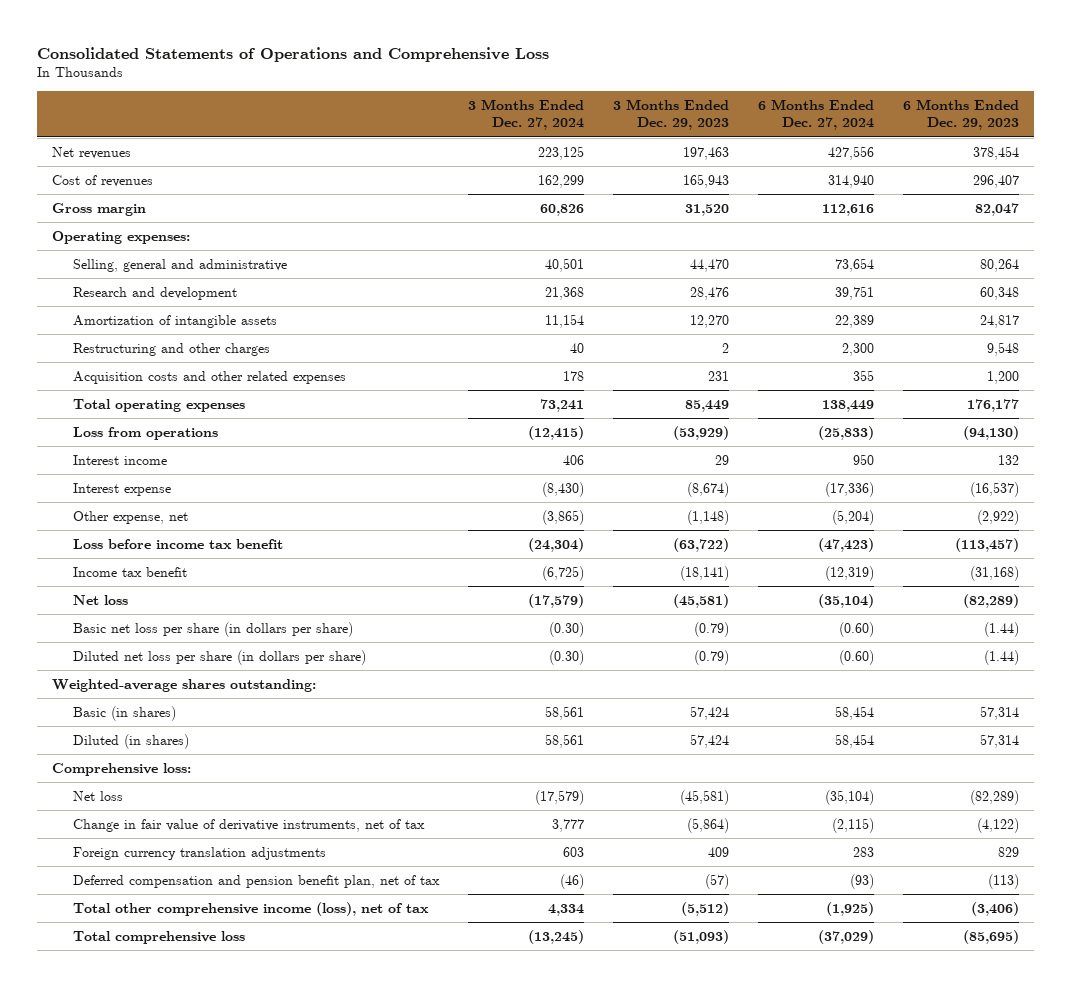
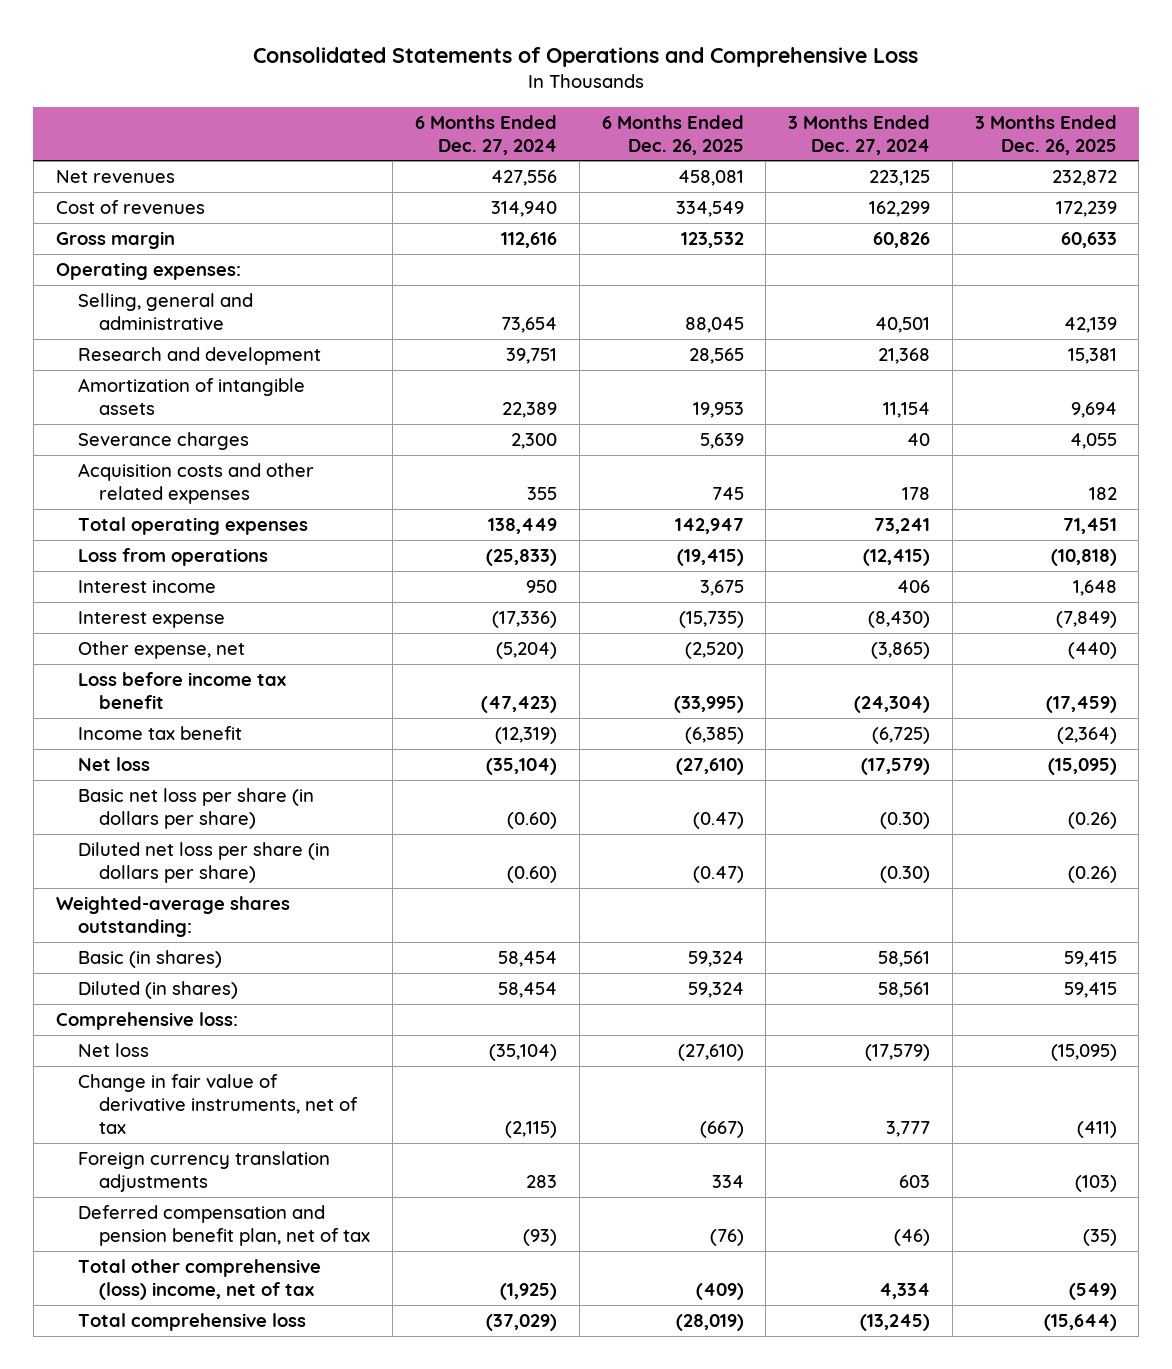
- | 3 Months Ended Dec. 27, 2024 | 3 Months Ended Dec. 29, 2023 | 6 Months Ended Dec. 27, 2024 | 6 Months Ended Dec. 29, 2023
+ | 6 Months Ended Dec. 27, 2024 | 6 Months Ended Dec. 26, 2025 | 3 Months Ended Dec. 27, 2024 | 3 Months Ended Dec. 26, 2025
- Restructuring and other charges | 40 | 2 | 2,300 | 9,548
+ Severance charges | 2,300 | 5,639 | 40 | 4,055
- Total other comprehensive income (loss), net of tax | 4,334 | (5,512) | (1,925) | (3,406)
+ Total other comprehensive (loss) income, net of tax | (1,925) | (409) | 4,334 | (549)

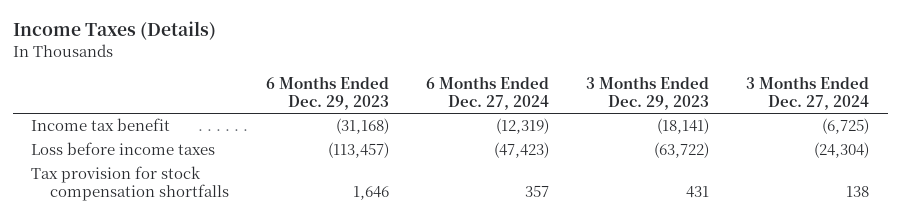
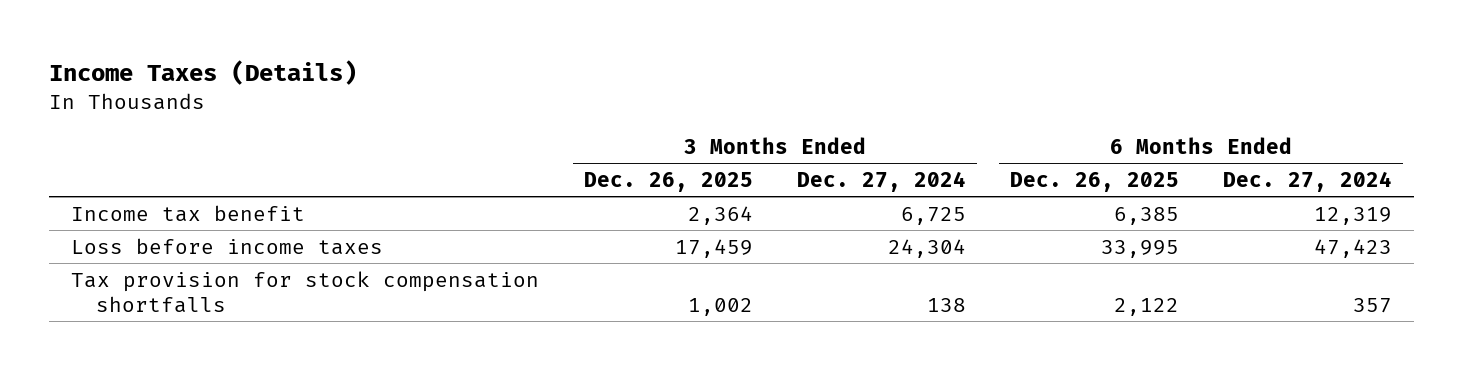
- | 6 Months Ended Dec. 29, 2023 | 6 Months Ended Dec. 27, 2024 | 3 Months Ended Dec. 29, 2023 | 3 Months Ended Dec. 27, 2024
+ | 3 Months Ended Dec. 26, 2025 | 3 Months Ended Dec. 27, 2024 | 6 Months Ended Dec. 26, 2025 | 6 Months Ended Dec. 27, 2024
- Income tax benefit | (31,168) | (12,319) | (18,141) | (6,725)
- Loss before income taxes | (113,457) | (47,423) | (63,722) | (24,304)
+ Income tax benefit | 2,364 | 6,725 | 6,385 | 12,319
+ Loss before income taxes | 17,459 | 24,304 | 33,995 | 47,423

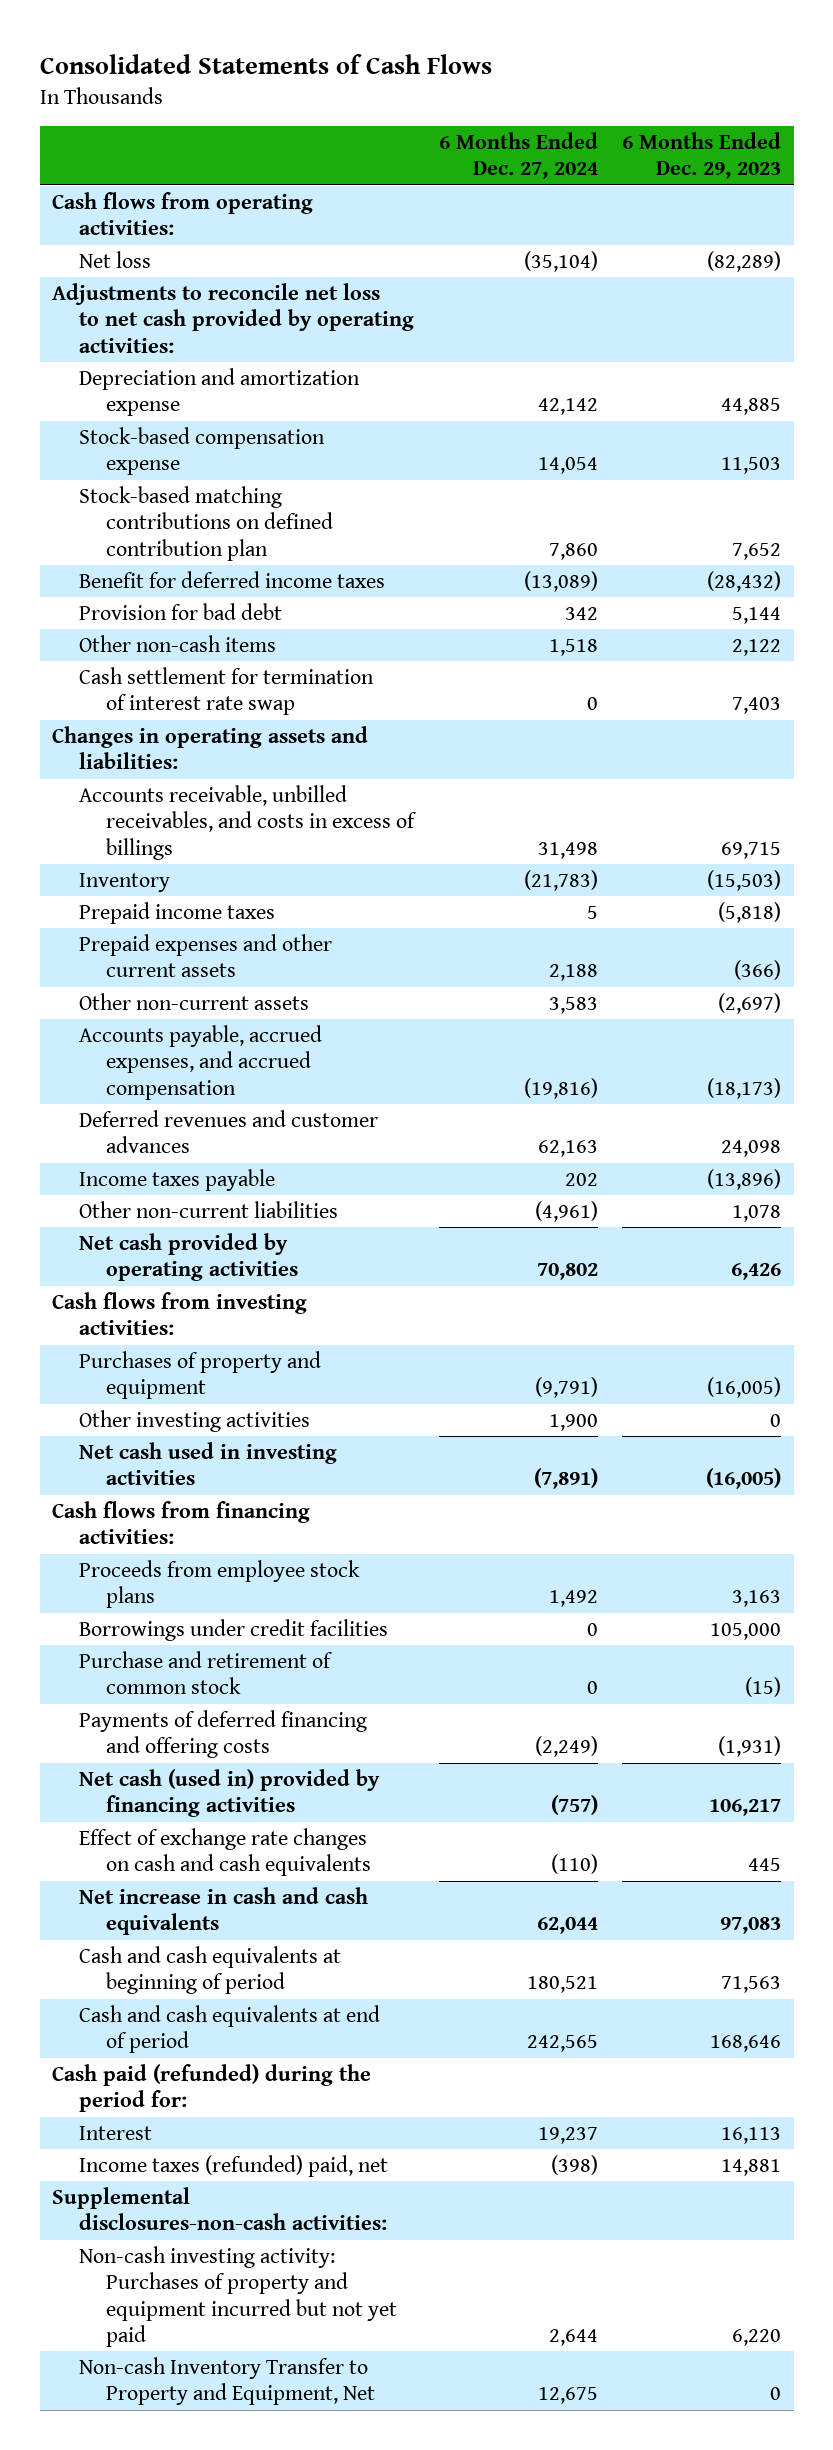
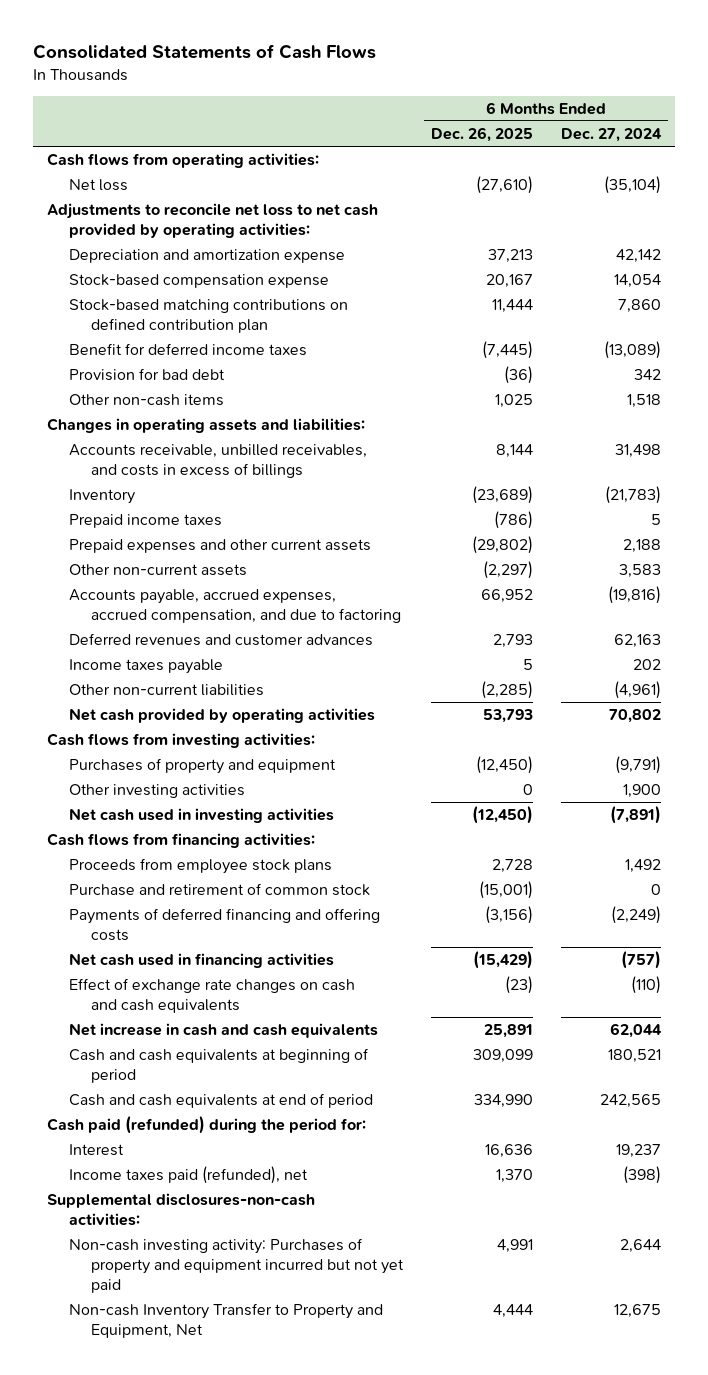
- | 6 Months Ended Dec. 27, 2024 | 6 Months Ended Dec. 29, 2023
+ | 6 Months Ended Dec. 26, 2025 | 6 Months Ended Dec. 27, 2024
- Cash settlement for termination of interest rate swap | 0 | 7,403
- Accounts payable, accrued expenses, and accrued compensation | (19,816) | (18,173)
+ Accounts payable, accrued expenses, accrued compensation, and due to factoring | 66,952 | (19,816)
- Borrowings under credit facilities | 0 | 105,000
- Net cash (used in) provided by financing activities | (757) | 106,217
+ Net cash used in financing activities | (15,429) | (757)
- Income taxes (refunded) paid, net | (398) | 14,881
+ Income taxes paid (refunded), net | 1,370 | (398)

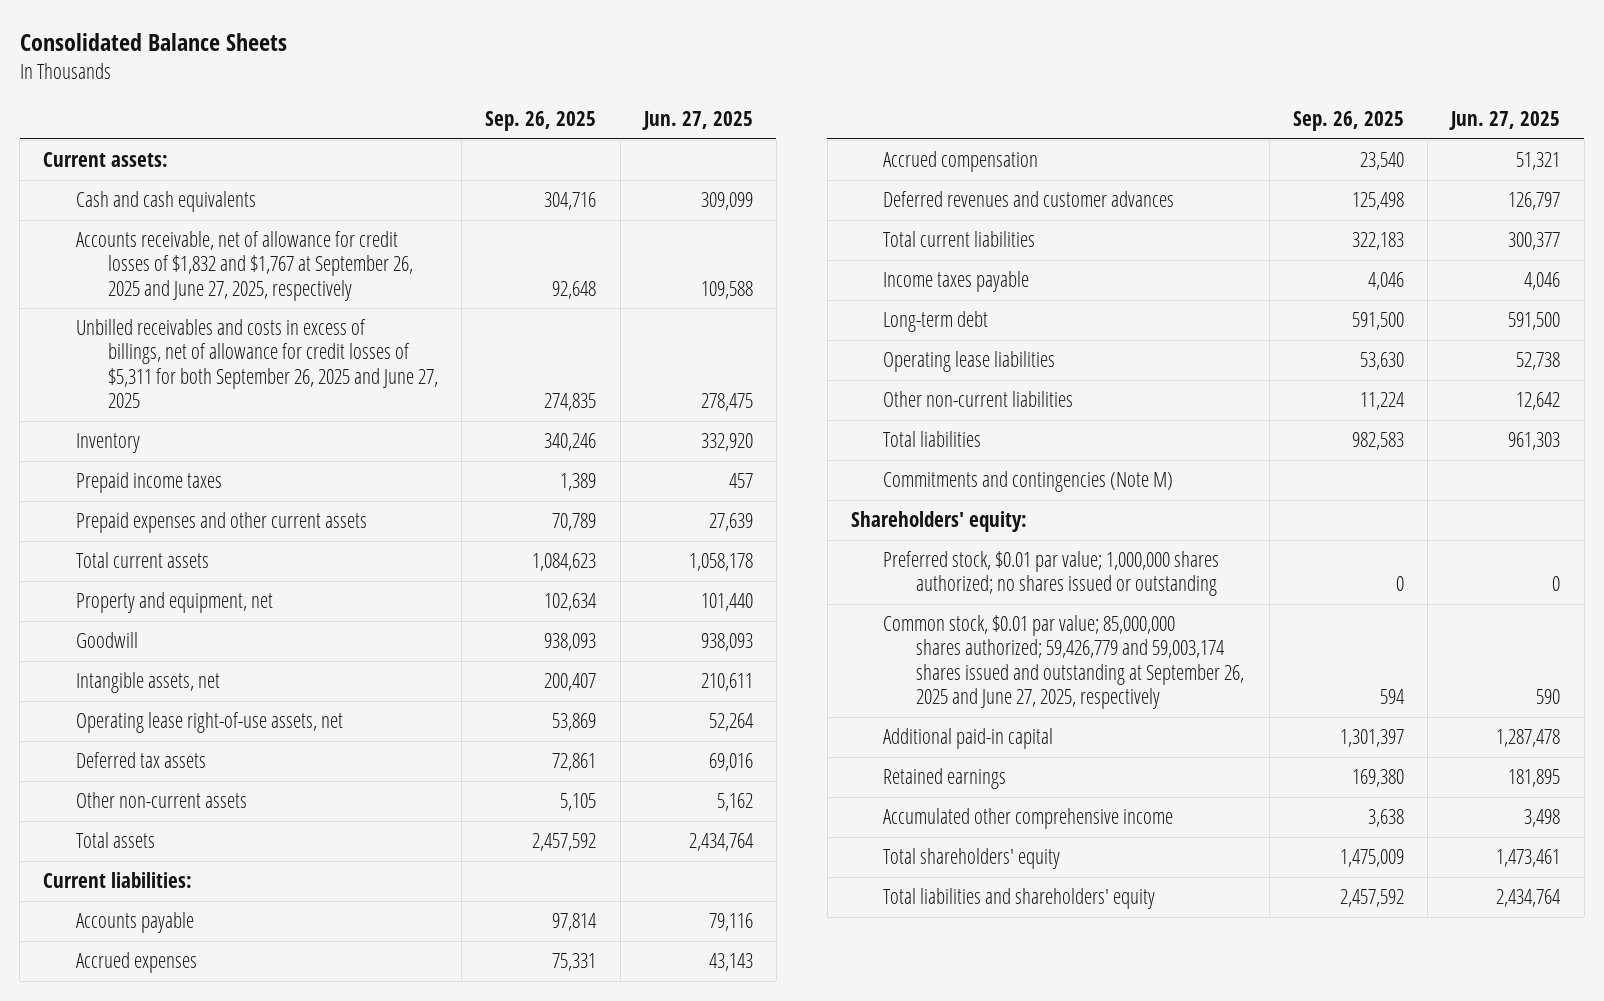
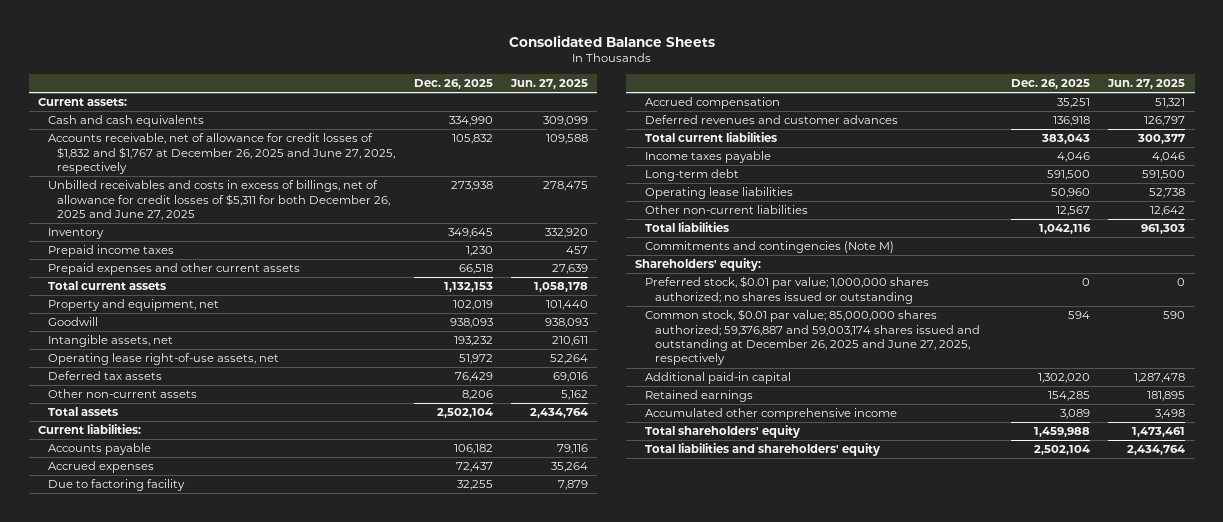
- | Sep. 26, 2025 | Jun. 27, 2025
+ | Dec. 26, 2025 | Jun. 27, 2025
- Accounts receivable, net of allowance for credit losses of $1,832 and $1,767 at September 26, 2025 and June 27, 2025, respectively | 92,648 | 109,588
- Unbilled receivables and costs in excess of billings, net of allowance for credit losses of $5,311 for both September 26, 2025 and June 27, 2025 | 274,835 | 278,475
+ Accounts receivable, net of allowance for credit losses of $1,832 and $1,767 at December 26, 2025 and June 27, 2025, respectively | 105,832 | 109,588
+ Unbilled receivables and costs in excess of billings, net of allowance for credit losses of $5,311 for both December 26, 2025 and June 27, 2025 | 273,938 | 278,475
- Accrued expenses | 75,331 | 43,143
+ Accrued expenses | 72,437 | 35,264
+ Due to factoring facility | 32,255 | 7,879
- Common stock, $0.01 par value; 85,000,000 shares authorized; 59,426,779 and 59,003,174 shares issued and outstanding at September 26, 2025 and June 27, 2025, respectively | 594 | 590
+ Common stock, $0.01 par value; 85,000,000 shares authorized; 59,376,887 and 59,003,174 shares issued and outstanding at December 26, 2025 and June 27, 2025, respectively | 594 | 590

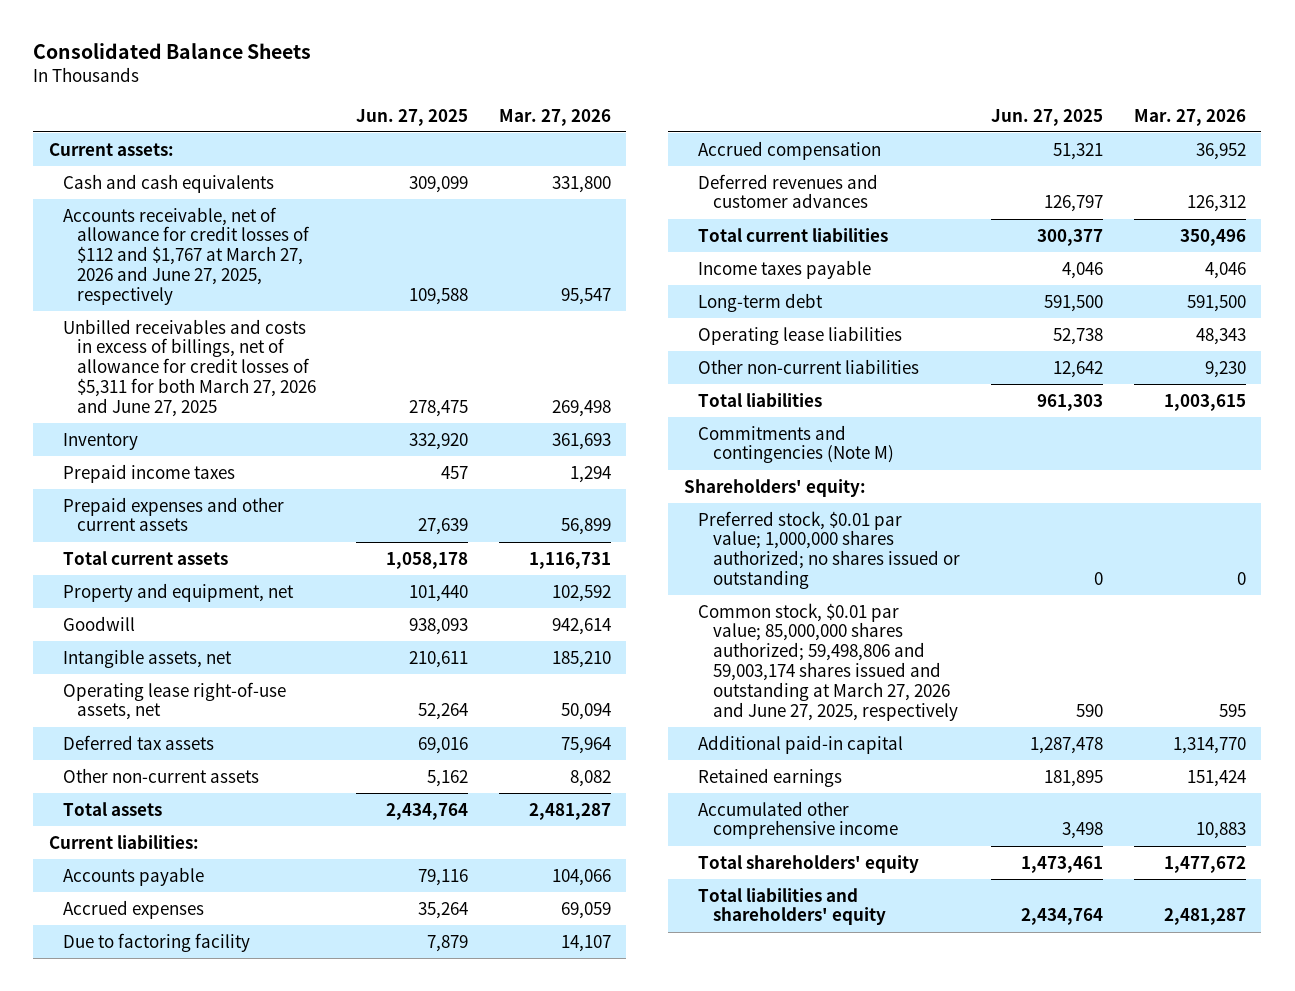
- | Dec. 26, 2025 | Jun. 27, 2025
+ | Jun. 27, 2025 | Mar. 27, 2026
- Accounts receivable, net of allowance for credit losses of $1,832 and $1,767 at December 26, 2025 and June 27, 2025, respectively | 105,832 | 109,588
- Unbilled receivables and costs in excess of billings, net of allowance for credit losses of $5,311 for both December 26, 2025 and June 27, 2025 | 273,938 | 278,475
+ Accounts receivable, net of allowance for credit losses of $112 and $1,767 at March 27, 2026 and June 27, 2025, respectively | 109,588 | 95,547
+ Unbilled receivables and costs in excess of billings, net of allowance for credit losses of $5,311 for both March 27, 2026 and June 27, 2025 | 278,475 | 269,498
- Common stock, $0.01 par value; 85,000,000 shares authorized; 59,376,887 and 59,003,174 shares issued and outstanding at December 26, 2025 and June 27, 2025, respectively | 594 | 590
+ Common stock, $0.01 par value; 85,000,000 shares authorized; 59,498,806 and 59,003,174 shares issued and outstanding at March 27, 2026 and June 27, 2025, respectively | 590 | 595

